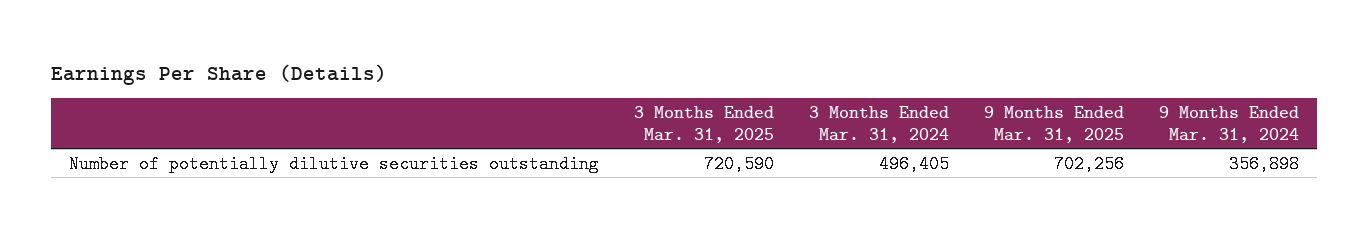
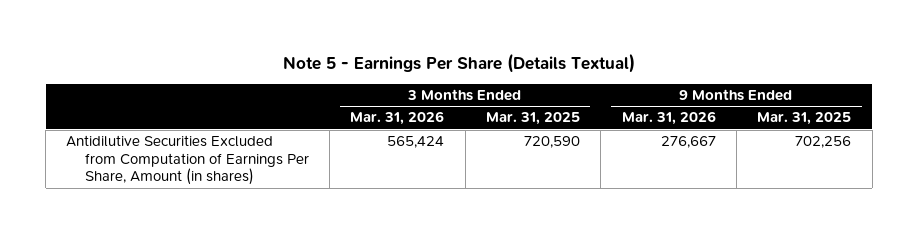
- Earnings Per Share (Details)
+ Note 5 - Earnings Per Share (Details Textual)
- | 3 Months Ended Mar. 31, 2025 | 3 Months Ended Mar. 31, 2024 | 9 Months Ended Mar. 31, 2025 | 9 Months Ended Mar. 31, 2024
+ | 3 Months Ended Mar. 31, 2026 | 3 Months Ended Mar. 31, 2025 | 9 Months Ended Mar. 31, 2026 | 9 Months Ended Mar. 31, 2025
- Number of potentially dilutive securities outstanding | 720,590 | 496,405 | 702,256 | 356,898
+ Antidilutive Securities Excluded from Computation of Earnings Per Share, Amount (in shares) | 565,424 | 720,590 | 276,667 | 702,256

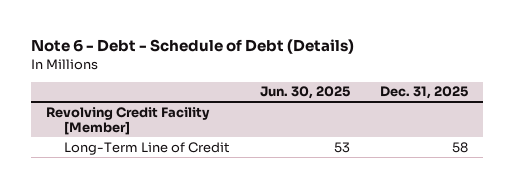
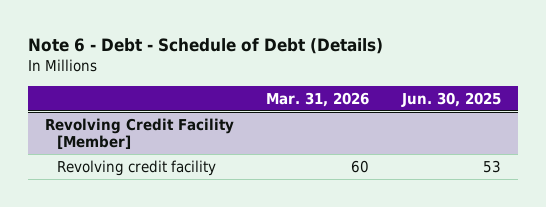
- | Jun. 30, 2025 | Dec. 31, 2025
+ | Mar. 31, 2026 | Jun. 30, 2025
@ Revolving Credit Facility [Member]
- Long-Term Line of Credit | 53 | 58
+ Revolving credit facility | 60 | 53

